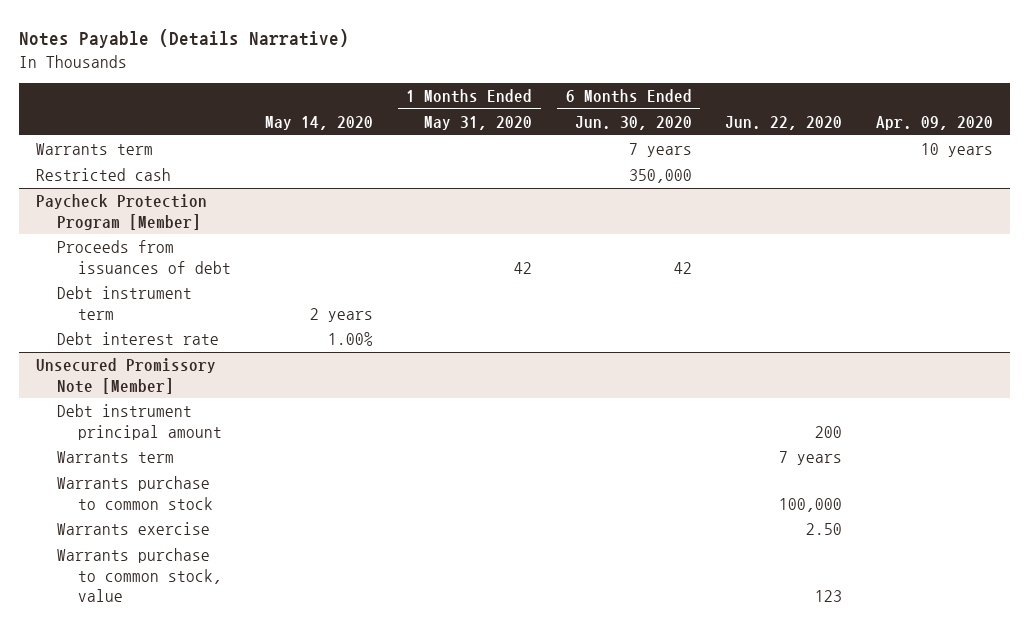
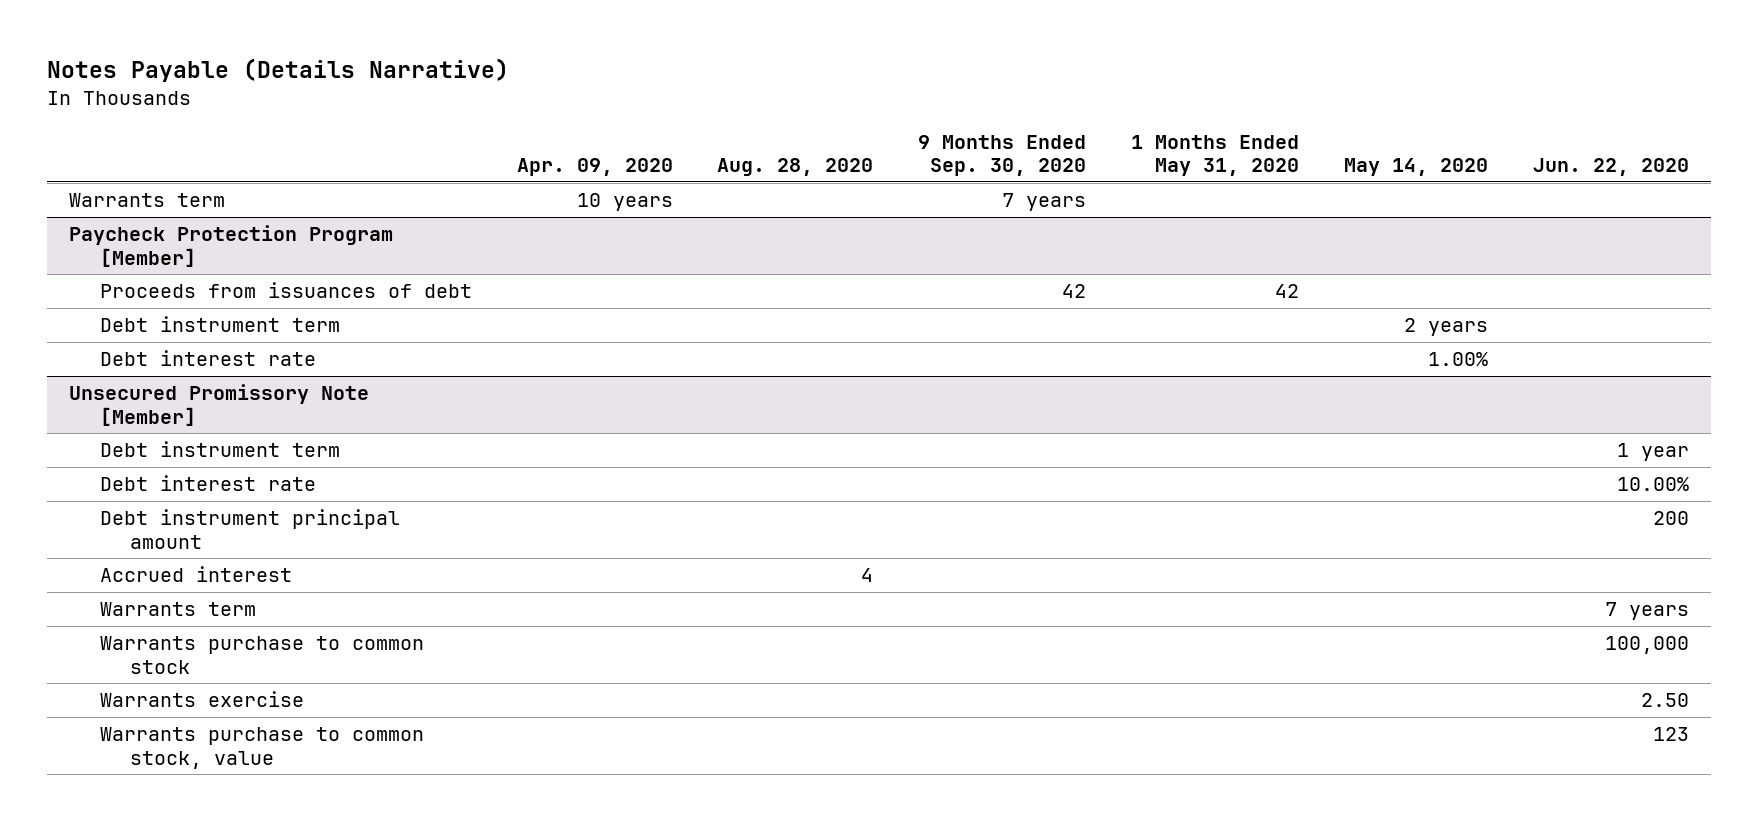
- | May 14, 2020 | 1 Months Ended May 31, 2020 | 6 Months Ended Jun. 30, 2020 | Jun. 22, 2020 | Apr. 09, 2020
+ | Apr. 09, 2020 | Aug. 28, 2020 | 9 Months Ended Sep. 30, 2020 | 1 Months Ended May 31, 2020 | May 14, 2020 | Jun. 22, 2020
- Restricted cash | | | 350,000 | |
@ Unsecured Promissory Note [Member]
+ Debt instrument term | | | | | | 1 year
+ Debt interest rate | | | | | | 10.00%
+ Accrued interest | | 4 | | | |

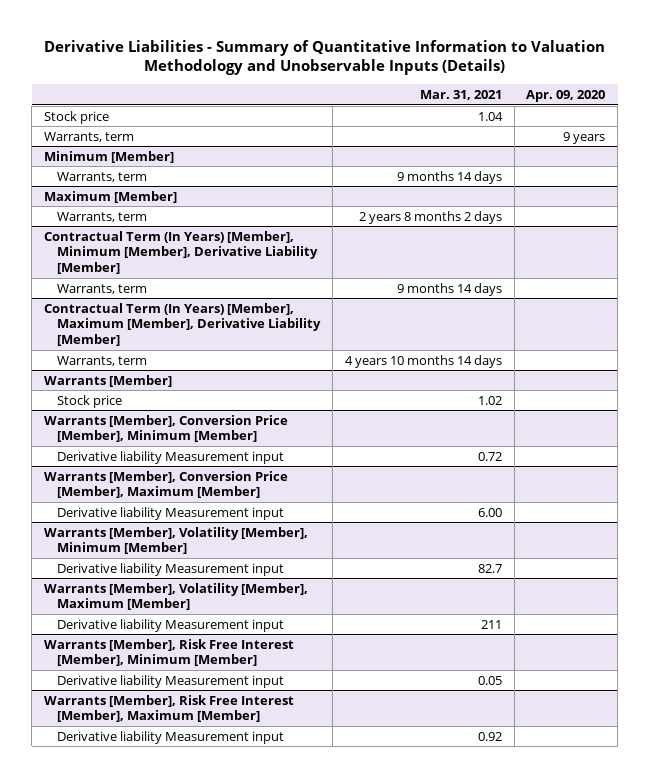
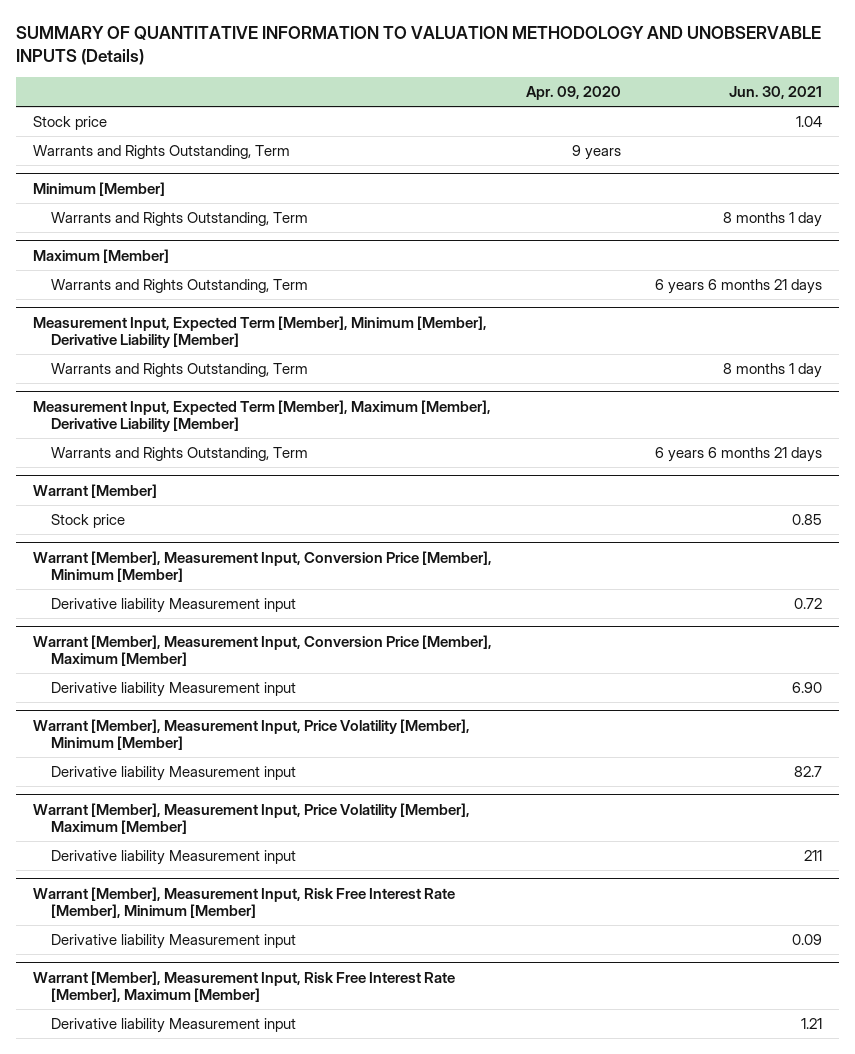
- Derivative Liabilities - Summary of Quantitative Information to Valuation Methodology and Unobservable Inputs (Details)
+ SUMMARY OF QUANTITATIVE INFORMATION TO VALUATION METHODOLOGY AND UNOBSERVABLE INPUTS (Details)
- | Mar. 31, 2021 | Apr. 09, 2020
+ | Apr. 09, 2020 | Jun. 30, 2021
- Warrants, term | | 9 years
+ Warrants and Rights Outstanding, Term | 9 years |
@ Minimum [Member]
- Warrants, term | 9 months 14 days |
+ Warrants and Rights Outstanding, Term | | 8 months 1 day
@ Maximum [Member]
- Warrants, term | 2 years 8 months 2 days |
- Contractual Term (In Years) [Member], Minimum [Member], Derivative Liability [Member]
- Warrants, term | 9 months 14 days |
- Contractual Term (In Years) [Member], Maximum [Member], Derivative Liability [Member]
- Warrants, term | 4 years 10 months 14 days |
- Warrants [Member]
@ Maximum [Member]
+ Warrants and Rights Outstanding, Term | | 6 years 6 months 21 days
+ Measurement Input, Expected Term [Member], Minimum [Member], Derivative Liability [Member]
+ Warrants and Rights Outstanding, Term | | 8 months 1 day
+ Measurement Input, Expected Term [Member], Maximum [Member], Derivative Liability [Member]
+ Warrants and Rights Outstanding, Term | | 6 years 6 months 21 days
+ Warrant [Member]
- Warrants [Member], Conversion Price [Member], Minimum [Member]
+ Warrant [Member], Measurement Input, Conversion Price [Member], Minimum [Member]
- Warrants [Member], Conversion Price [Member], Maximum [Member]
+ Warrant [Member], Measurement Input, Conversion Price [Member], Maximum [Member]
- Warrants [Member], Volatility [Member], Minimum [Member]
+ Warrant [Member], Measurement Input, Price Volatility [Member], Minimum [Member]
- Warrants [Member], Volatility [Member], Maximum [Member]
+ Warrant [Member], Measurement Input, Price Volatility [Member], Maximum [Member]
- Warrants [Member], Risk Free Interest [Member], Minimum [Member]
+ Warrant [Member], Measurement Input, Risk Free Interest Rate [Member], Minimum [Member]
- Warrants [Member], Risk Free Interest [Member], Maximum [Member]
+ Warrant [Member], Measurement Input, Risk Free Interest Rate [Member], Maximum [Member]

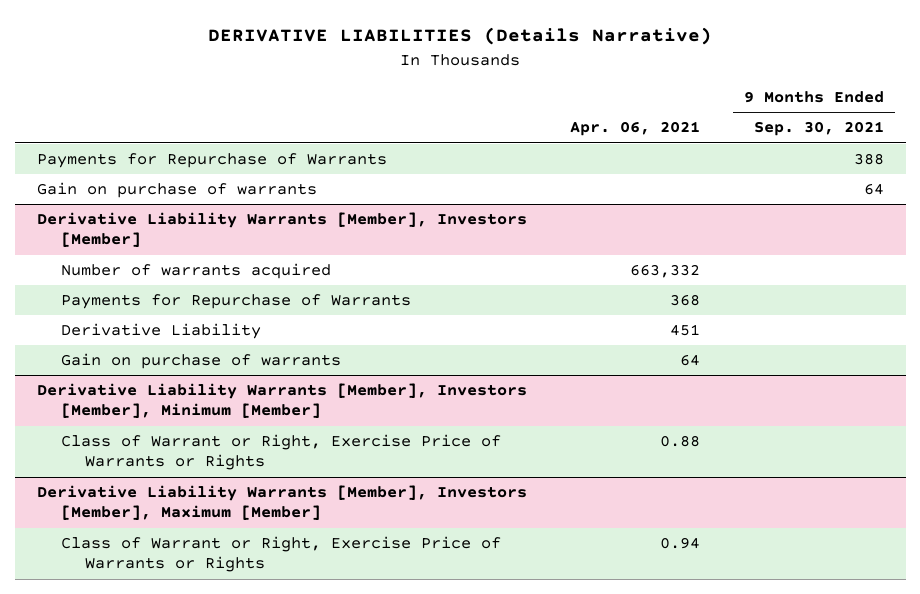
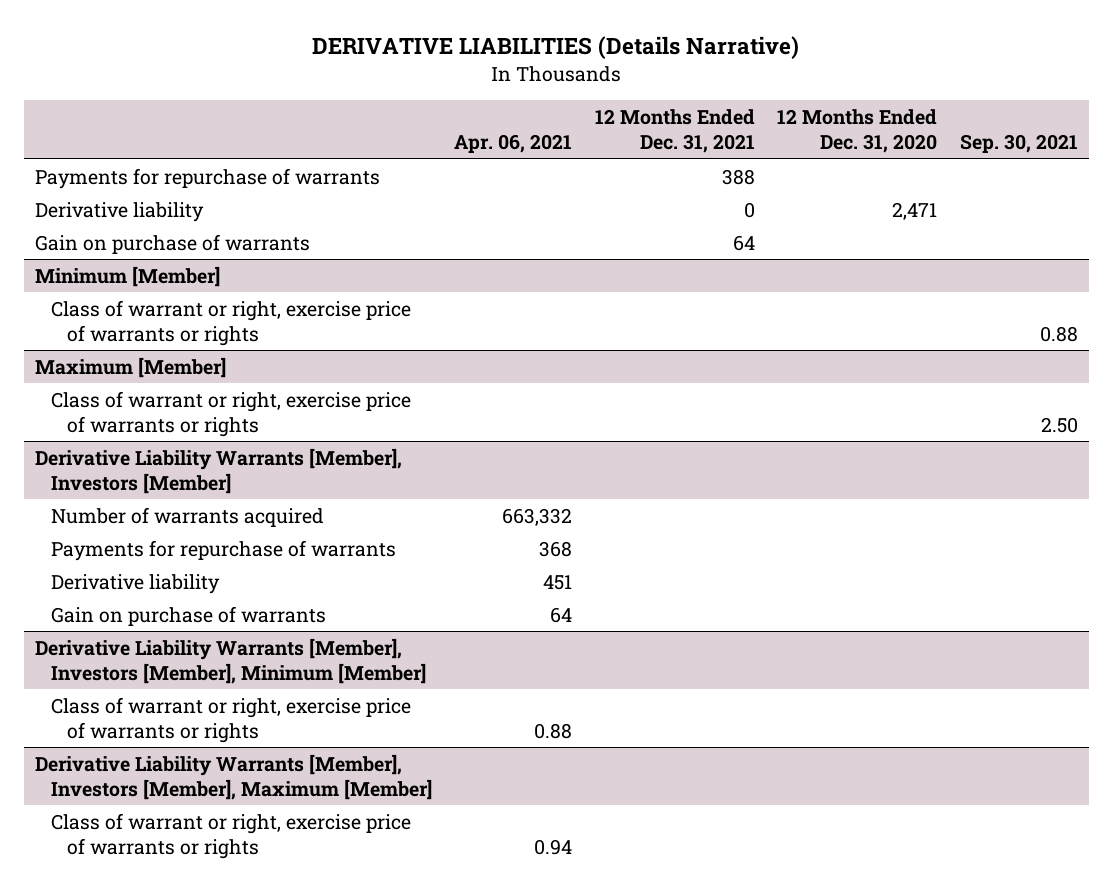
- | Apr. 06, 2021 | 9 Months Ended Sep. 30, 2021
+ | Apr. 06, 2021 | 12 Months Ended Dec. 31, 2021 | 12 Months Ended Dec. 31, 2020 | Sep. 30, 2021
- Payments for Repurchase of Warrants | | 388
+ Payments for repurchase of warrants | | 388 | |
+ Derivative liability | | 0 | 2,471 |
+ Minimum [Member]
+ Class of warrant or right, exercise price of warrants or rights | | | | 0.88
+ Maximum [Member]
+ Class of warrant or right, exercise price of warrants or rights | | | | 2.50
@ Derivative Liability Warrants [Member], Investors [Member]
- Payments for Repurchase of Warrants | 368 |
- Derivative Liability | 451 |
+ Payments for repurchase of warrants | 368 | | |
+ Derivative liability | 451 | | |
@ Derivative Liability Warrants [Member], Investors [Member], Minimum [Member]
- Class of Warrant or Right, Exercise Price of Warrants or Rights | 0.88 |
+ Class of warrant or right, exercise price of warrants or rights | 0.88 | | |
@ Derivative Liability Warrants [Member], Investors [Member], Maximum [Member]
- Class of Warrant or Right, Exercise Price of Warrants or Rights | 0.94 |
+ Class of warrant or right, exercise price of warrants or rights | 0.94 | | |

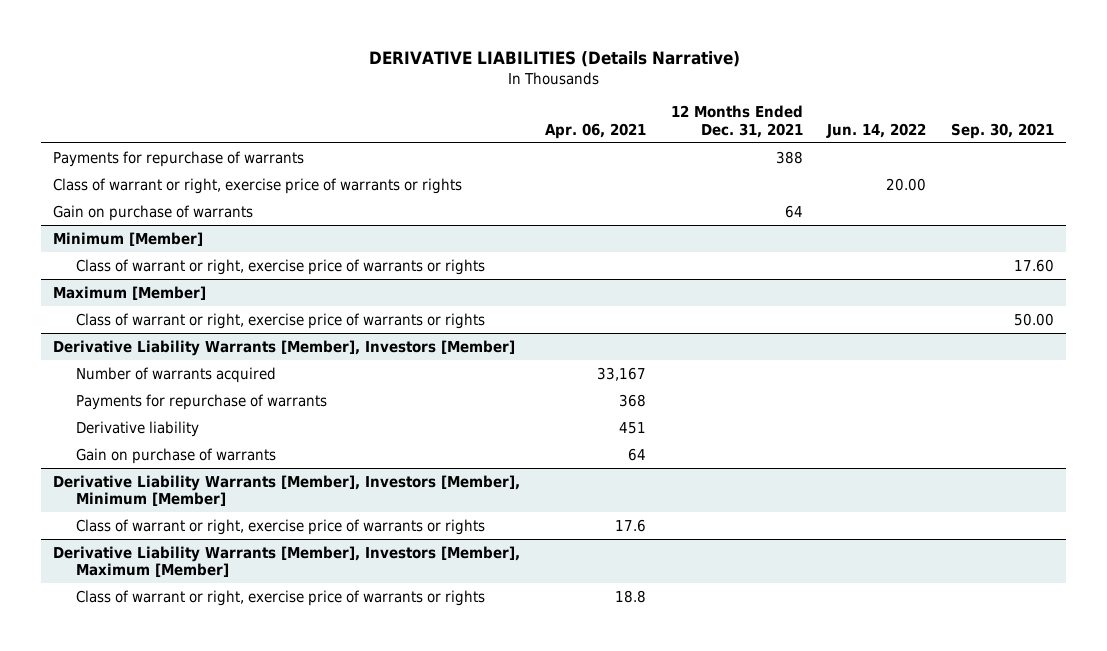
- | Apr. 06, 2021 | 12 Months Ended Dec. 31, 2021 | 12 Months Ended Dec. 31, 2020 | Sep. 30, 2021
+ | Apr. 06, 2021 | 12 Months Ended Dec. 31, 2021 | Jun. 14, 2022 | Sep. 30, 2021
- Derivative liability | | 0 | 2,471 |
+ Class of warrant or right, exercise price of warrants or rights | | | 20.00 |
@ Minimum [Member]
- Class of warrant or right, exercise price of warrants or rights | | | | 0.88
+ Class of warrant or right, exercise price of warrants or rights | | | | 17.60
@ Maximum [Member]
- Class of warrant or right, exercise price of warrants or rights | | | | 2.50
+ Class of warrant or right, exercise price of warrants or rights | | | | 50.00
@ Derivative Liability Warrants [Member], Investors [Member]
- Number of warrants acquired | 663,332 | | |
+ Number of warrants acquired | 33,167 | | |
@ Derivative Liability Warrants [Member], Investors [Member], Minimum [Member]
- Class of warrant or right, exercise price of warrants or rights | 0.88 | | |
+ Class of warrant or right, exercise price of warrants or rights | 17.6 | | |
@ Derivative Liability Warrants [Member], Investors [Member], Maximum [Member]
- Class of warrant or right, exercise price of warrants or rights | 0.94 | | |
+ Class of warrant or right, exercise price of warrants or rights | 18.8 | | |

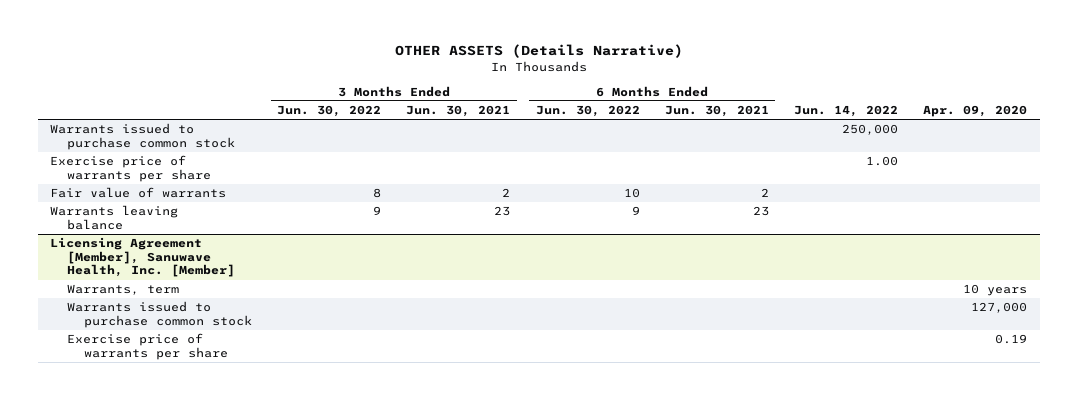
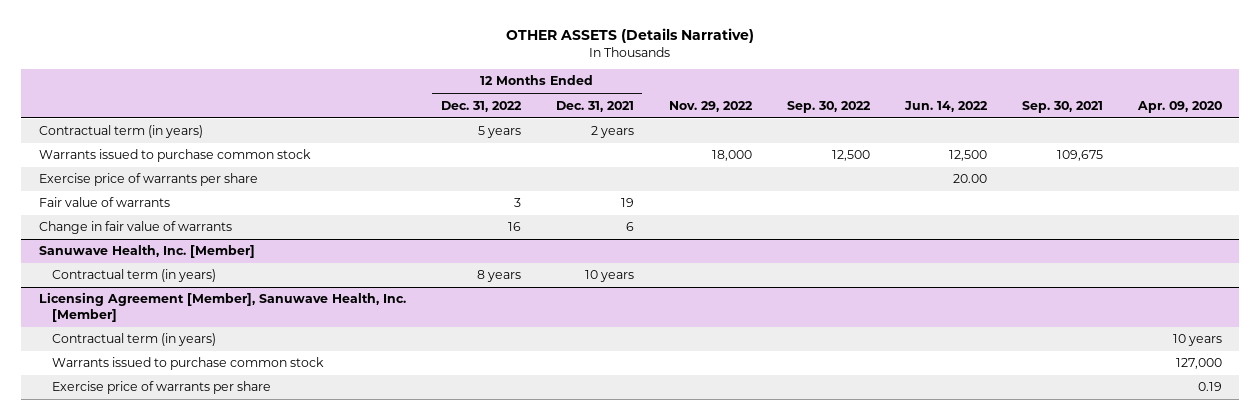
- | 3 Months Ended Jun. 30, 2022 | 3 Months Ended Jun. 30, 2021 | 6 Months Ended Jun. 30, 2022 | 6 Months Ended Jun. 30, 2021 | Jun. 14, 2022 | Apr. 09, 2020
+ | 12 Months Ended Dec. 31, 2022 | 12 Months Ended Dec. 31, 2021 | Nov. 29, 2022 | Sep. 30, 2022 | Jun. 14, 2022 | Sep. 30, 2021 | Apr. 09, 2020
- Warrants issued to purchase common stock | | | | | 250,000 |
- Exercise price of warrants per share | | | | | 1.00 |
+ Contractual term (in years) | 5 years | 2 years | | | | |
+ Warrants issued to purchase common stock | | | 18,000 | 12,500 | 12,500 | 109,675 |
+ Exercise price of warrants per share | | | | | 20.00 | |
- Warrants leaving balance | 9 | 23 | 9 | 23 | |
+ Change in fair value of warrants | 16 | 6 | | | | |
+ Sanuwave Health, Inc. [Member]
+ Contractual term (in years) | 8 years | 10 years | | | | |
@ Licensing Agreement [Member], Sanuwave Health, Inc. [Member]
- Warrants, term | | | | | | 10 years
+ Contractual term (in years) | | | | | | | 10 years

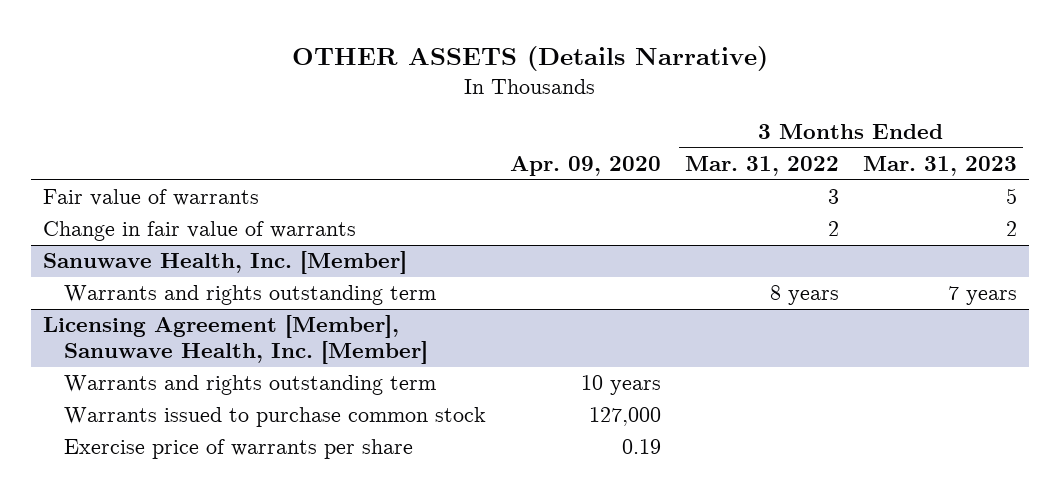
- | 12 Months Ended Dec. 31, 2022 | 12 Months Ended Dec. 31, 2021 | Nov. 29, 2022 | Sep. 30, 2022 | Jun. 14, 2022 | Sep. 30, 2021 | Apr. 09, 2020
+ | Apr. 09, 2020 | 3 Months Ended Mar. 31, 2022 | 3 Months Ended Mar. 31, 2023
- Contractual term (in years) | 5 years | 2 years | | | | |
- Warrants issued to purchase common stock | | | 18,000 | 12,500 | 12,500 | 109,675 |
- Exercise price of warrants per share | | | | | 20.00 | |
@ Sanuwave Health, Inc. [Member]
- Contractual term (in years) | 8 years | 10 years | | | | |
+ Warrants and rights outstanding term | | 8 years | 7 years
@ Licensing Agreement [Member], Sanuwave Health, Inc. [Member]
- Contractual term (in years) | | | | | | | 10 years
+ Warrants and rights outstanding term | 10 years | |

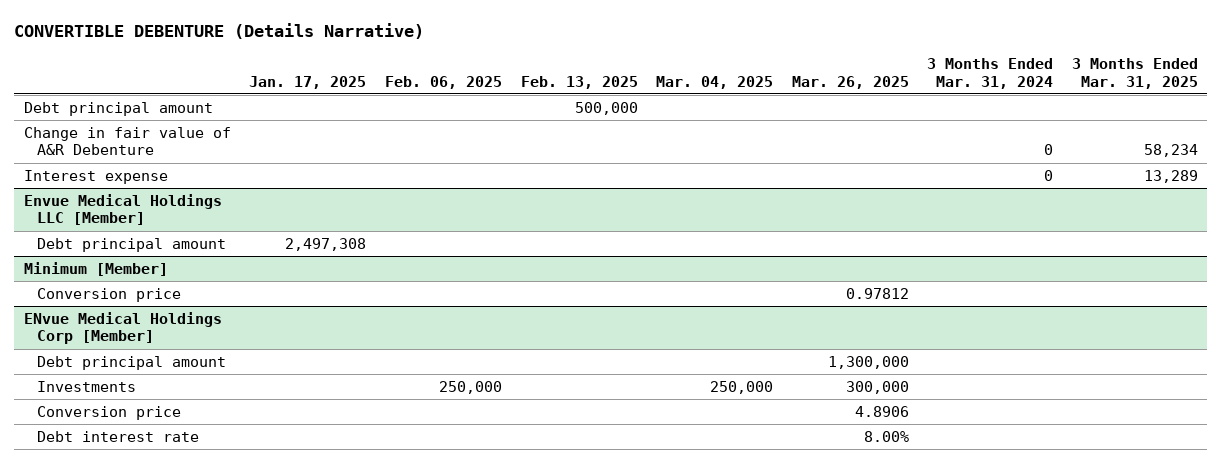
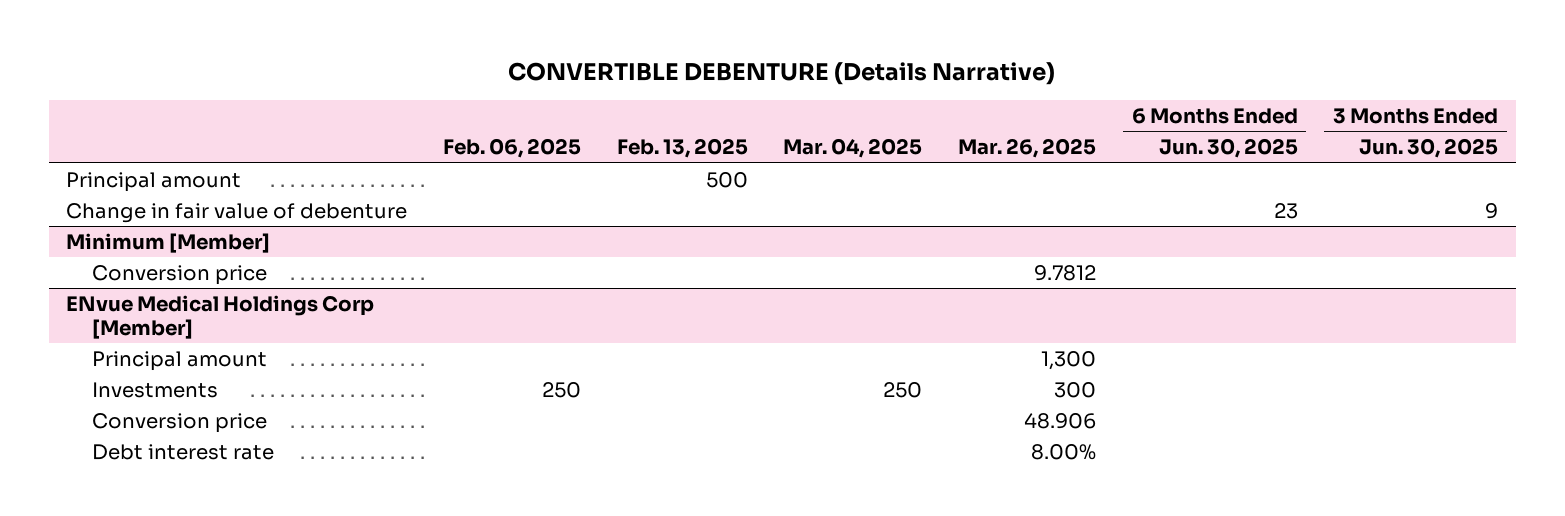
- | Jan. 17, 2025 | Feb. 06, 2025 | Feb. 13, 2025 | Mar. 04, 2025 | Mar. 26, 2025 | 3 Months Ended Mar. 31, 2024 | 3 Months Ended Mar. 31, 2025
+ | Feb. 06, 2025 | Feb. 13, 2025 | Mar. 04, 2025 | Mar. 26, 2025 | 6 Months Ended Jun. 30, 2025 | 3 Months Ended Jun. 30, 2025
- Debt principal amount | | | 500,000 | | | |
- Change in fair value of A&R Debenture | | | | | | 0 | 58,234
- Interest expense | | | | | | 0 | 13,289
- Envue Medical Holdings LLC [Member]
- Debt principal amount | 2,497,308 | | | | | |
+ Principal amount | | 500 | | | |
+ Change in fair value of debenture | | | | | 23 | 9
@ Minimum [Member]
- Conversion price | | | | | 0.97812 | |
+ Conversion price | | | | 9.7812 | |
@ ENvue Medical Holdings Corp [Member]
- Debt principal amount | | | | | 1,300,000 | |
- Investments | | 250,000 | | 250,000 | 300,000 | |
- Conversion price | | | | | 4.8906 | |
+ Principal amount | | | | 1,300 | |
+ Investments | 250 | | 250 | 300 | |
+ Conversion price | | | | 48.906 | |

